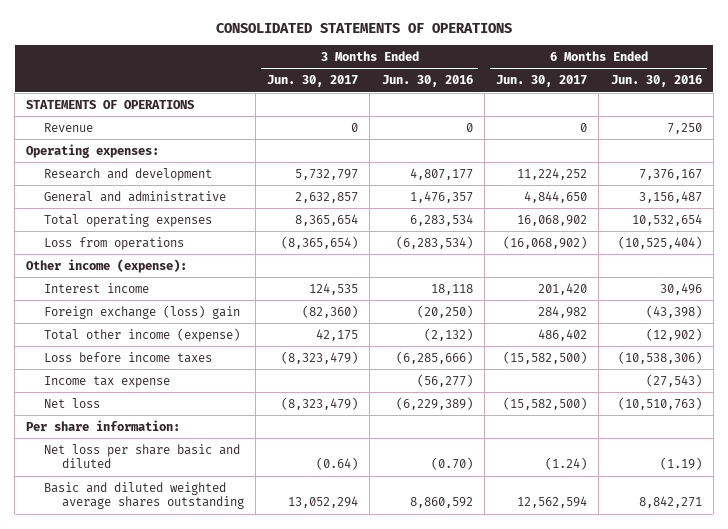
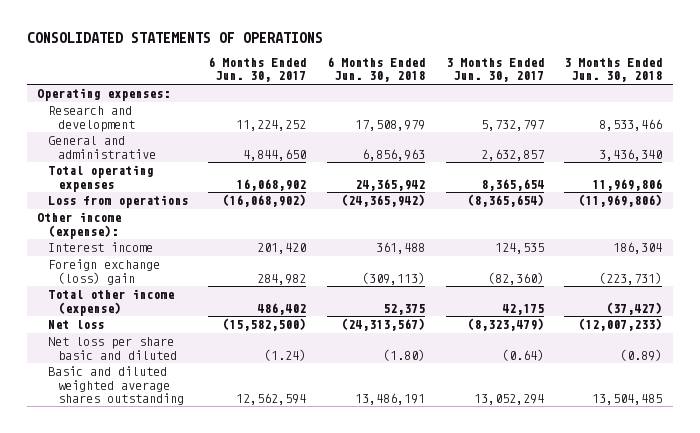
- | 3 Months Ended Jun. 30, 2017 | 3 Months Ended Jun. 30, 2016 | 6 Months Ended Jun. 30, 2017 | 6 Months Ended Jun. 30, 2016
+ | 6 Months Ended Jun. 30, 2017 | 6 Months Ended Jun. 30, 2018 | 3 Months Ended Jun. 30, 2017 | 3 Months Ended Jun. 30, 2018
- STATEMENTS OF OPERATIONS
- Revenue | 0 | 0 | 0 | 7,250
- Loss before income taxes | (8,323,479) | (6,285,666) | (15,582,500) | (10,538,306)
- Income tax expense | | (56,277) | | (27,543)
- Per share information:

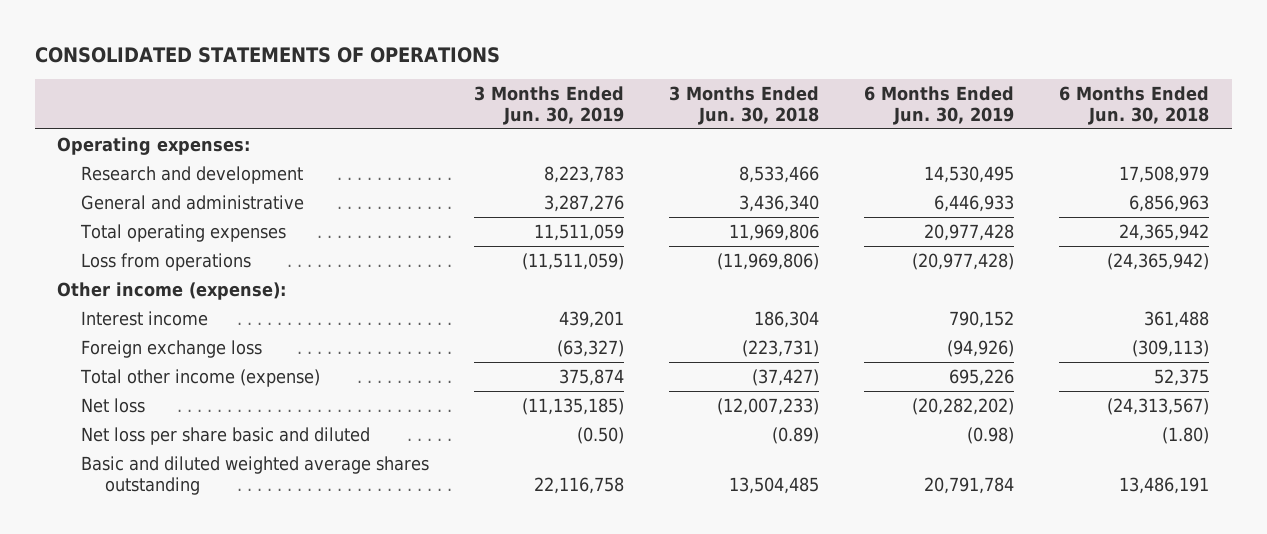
- | 6 Months Ended Jun. 30, 2017 | 6 Months Ended Jun. 30, 2018 | 3 Months Ended Jun. 30, 2017 | 3 Months Ended Jun. 30, 2018
+ | 3 Months Ended Jun. 30, 2019 | 3 Months Ended Jun. 30, 2018 | 6 Months Ended Jun. 30, 2019 | 6 Months Ended Jun. 30, 2018
- Foreign exchange (loss) gain | 284,982 | (309,113) | (82,360) | (223,731)
+ Foreign exchange loss | (63,327) | (223,731) | (94,926) | (309,113)

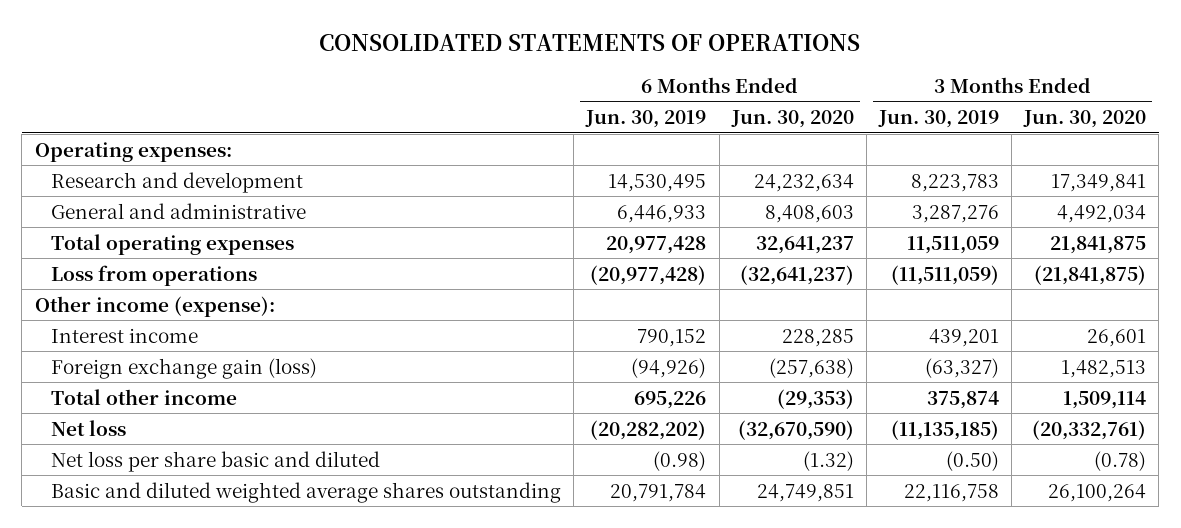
- | 3 Months Ended Jun. 30, 2019 | 3 Months Ended Jun. 30, 2018 | 6 Months Ended Jun. 30, 2019 | 6 Months Ended Jun. 30, 2018
+ | 6 Months Ended Jun. 30, 2019 | 6 Months Ended Jun. 30, 2020 | 3 Months Ended Jun. 30, 2019 | 3 Months Ended Jun. 30, 2020
- Foreign exchange loss | (63,327) | (223,731) | (94,926) | (309,113)
- Total other income (expense) | 375,874 | (37,427) | 695,226 | 52,375
+ Foreign exchange gain (loss) | (94,926) | (257,638) | (63,327) | 1,482,513
+ Total other income | 695,226 | (29,353) | 375,874 | 1,509,114

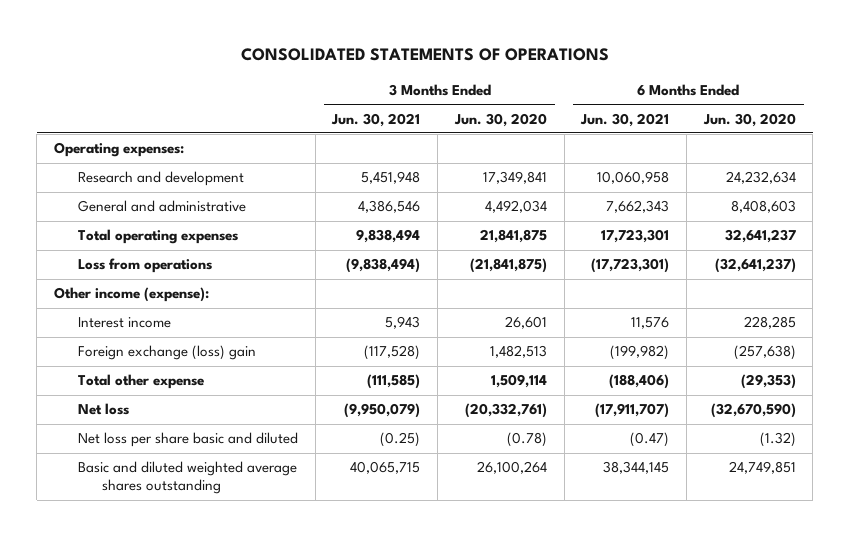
- | 6 Months Ended Jun. 30, 2019 | 6 Months Ended Jun. 30, 2020 | 3 Months Ended Jun. 30, 2019 | 3 Months Ended Jun. 30, 2020
+ | 3 Months Ended Jun. 30, 2021 | 3 Months Ended Jun. 30, 2020 | 6 Months Ended Jun. 30, 2021 | 6 Months Ended Jun. 30, 2020
- Foreign exchange gain (loss) | (94,926) | (257,638) | (63,327) | 1,482,513
- Total other income | 695,226 | (29,353) | 375,874 | 1,509,114
+ Foreign exchange (loss) gain | (117,528) | 1,482,513 | (199,982) | (257,638)
+ Total other expense | (111,585) | 1,509,114 | (188,406) | (29,353)

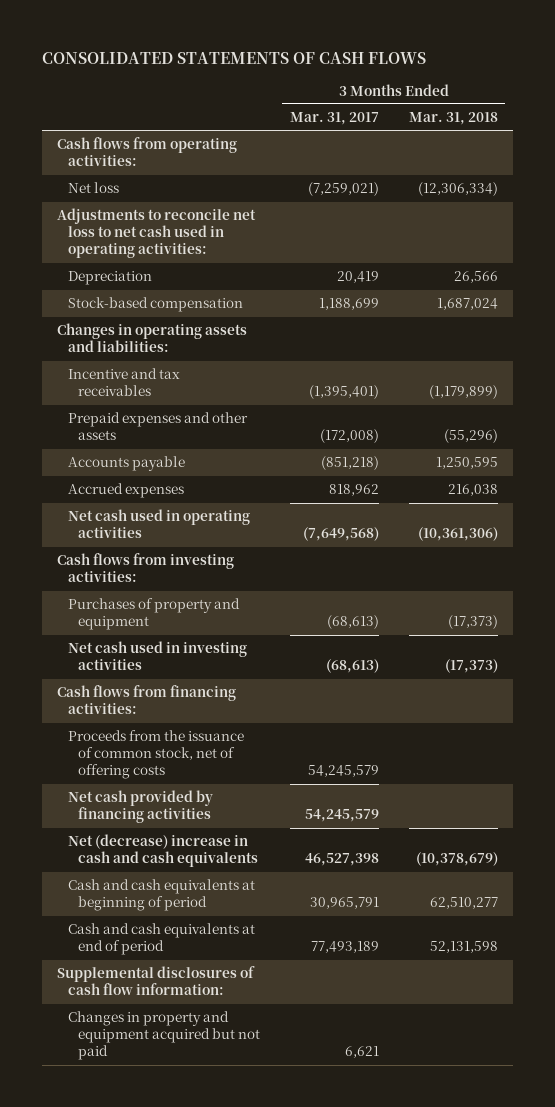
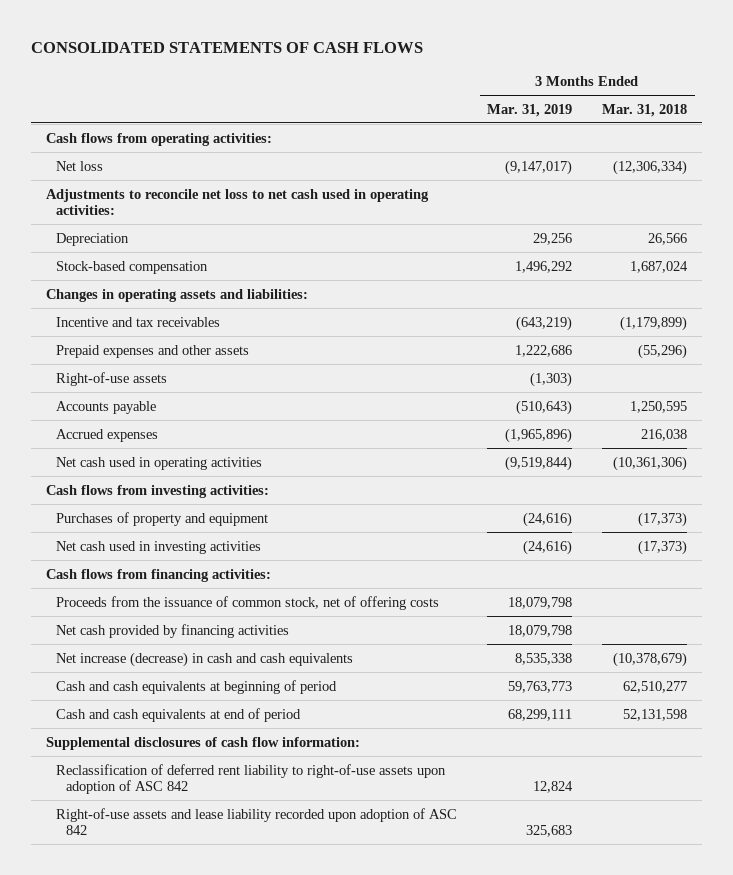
- | 3 Months Ended Mar. 31, 2017 | 3 Months Ended Mar. 31, 2018
+ | 3 Months Ended Mar. 31, 2019 | 3 Months Ended Mar. 31, 2018
+ Right-of-use assets | (1,303) |
- Net (decrease) increase in cash and cash equivalents | 46,527,398 | (10,378,679)
+ Net increase (decrease) in cash and cash equivalents | 8,535,338 | (10,378,679)
- Changes in property and equipment acquired but not paid | 6,621 |
+ Reclassification of deferred rent liability to right-of-use assets upon adoption of ASC 842 | 12,824 |
+ Right-of-use assets and lease liability recorded upon adoption of ASC 842 | 325,683 |

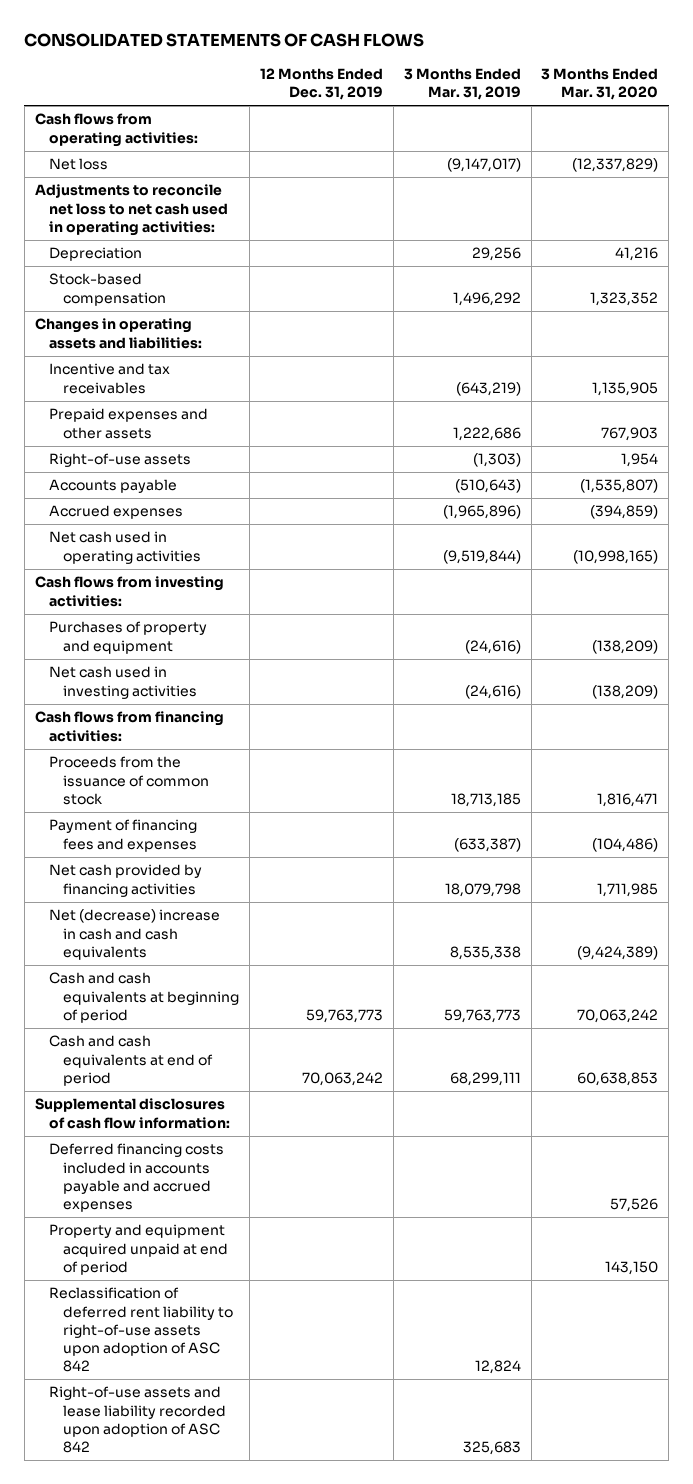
- | 3 Months Ended Mar. 31, 2019 | 3 Months Ended Mar. 31, 2018
+ | 12 Months Ended Dec. 31, 2019 | 3 Months Ended Mar. 31, 2019 | 3 Months Ended Mar. 31, 2020
- Proceeds from the issuance of common stock, net of offering costs | 18,079,798 |
+ Proceeds from the issuance of common stock | | 18,713,185 | 1,816,471
+ Payment of financing fees and expenses | | (633,387) | (104,486)
- Net increase (decrease) in cash and cash equivalents | 8,535,338 | (10,378,679)
+ Net (decrease) increase in cash and cash equivalents | | 8,535,338 | (9,424,389)
+ Deferred financing costs included in accounts payable and accrued expenses | | | 57,526
+ Property and equipment acquired unpaid at end of period | | | 143,150

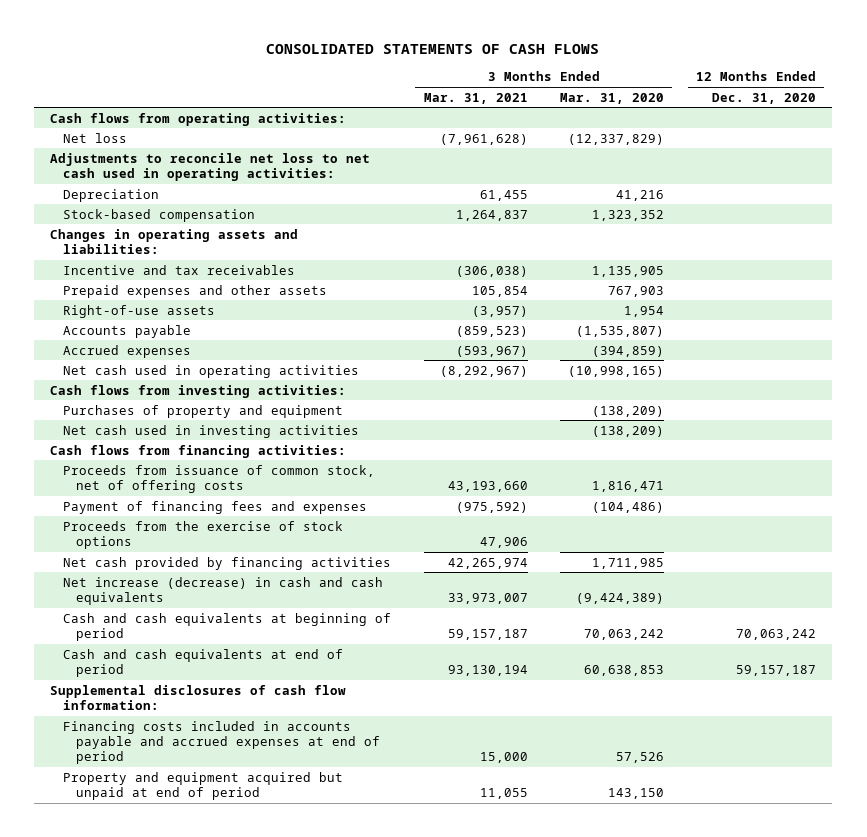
- | 12 Months Ended Dec. 31, 2019 | 3 Months Ended Mar. 31, 2019 | 3 Months Ended Mar. 31, 2020
+ | 3 Months Ended Mar. 31, 2021 | 3 Months Ended Mar. 31, 2020 | 12 Months Ended Dec. 31, 2020
- Proceeds from the issuance of common stock | | 18,713,185 | 1,816,471
+ Proceeds from issuance of common stock, net of offering costs | 43,193,660 | 1,816,471 |
+ Proceeds from the exercise of stock options | 47,906 | |
- Net (decrease) increase in cash and cash equivalents | | 8,535,338 | (9,424,389)
+ Net increase (decrease) in cash and cash equivalents | 33,973,007 | (9,424,389) |
- Deferred financing costs included in accounts payable and accrued expenses | | | 57,526
- Property and equipment acquired unpaid at end of period | | | 143,150
- Reclassification of deferred rent liability to right-of-use assets upon adoption of ASC 842 | | 12,824 |
- Right-of-use assets and lease liability recorded upon adoption of ASC 842 | | 325,683 |
+ Financing costs included in accounts payable and accrued expenses at end of period | 15,000 | 57,526 |
+ Property and equipment acquired but unpaid at end of period | 11,055 | 143,150 |

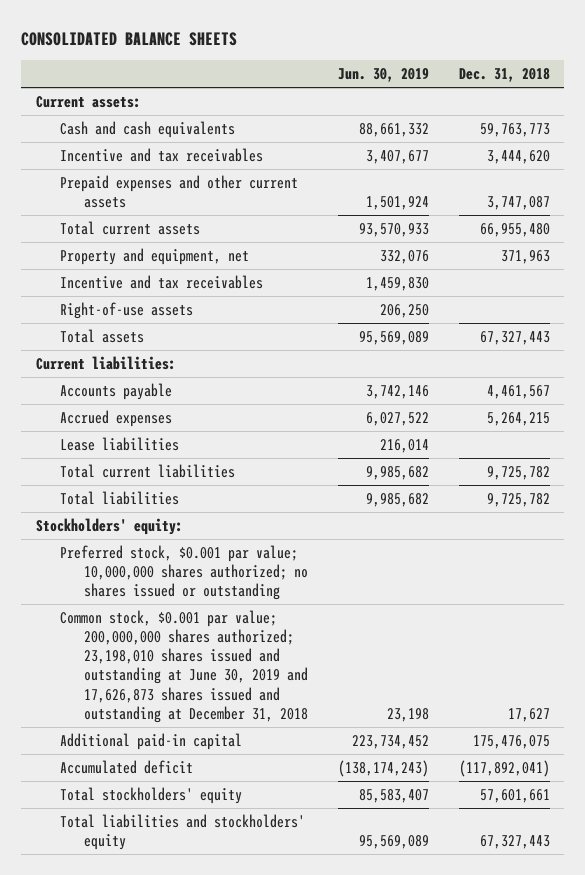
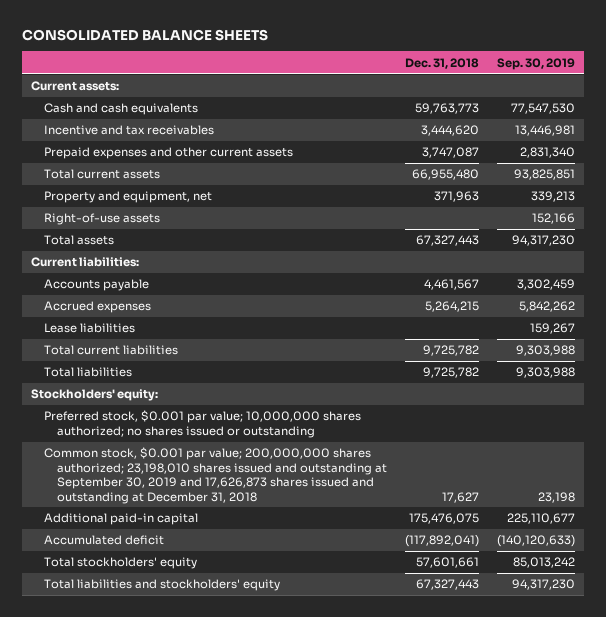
- | Jun. 30, 2019 | Dec. 31, 2018
+ | Dec. 31, 2018 | Sep. 30, 2019
- Incentive and tax receivables | 1,459,830 |
- Common stock, $0.001 par value; 200,000,000 shares authorized; 23,198,010 shares issued and outstanding at June 30, 2019 and 17,626,873 shares issued and outstanding at December 31, 2018 | 23,198 | 17,627
+ Common stock, $0.001 par value; 200,000,000 shares authorized; 23,198,010 shares issued and outstanding at September 30, 2019 and 17,626,873 shares issued and outstanding at December 31, 2018 | 17,627 | 23,198

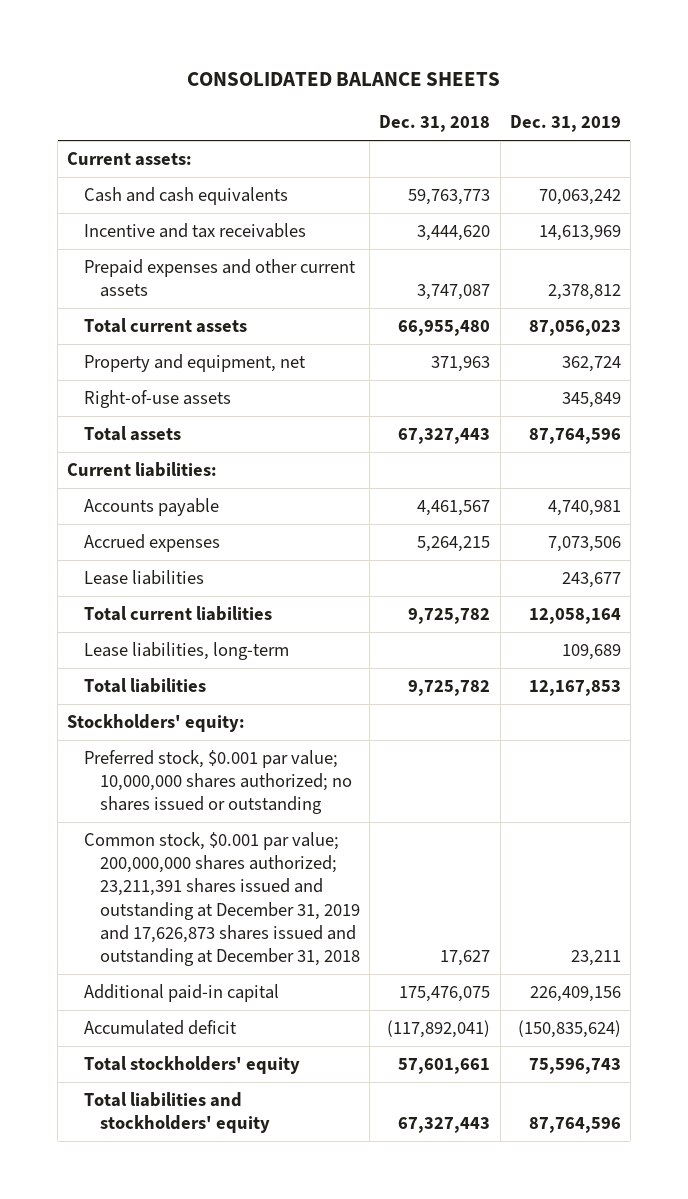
- | Dec. 31, 2018 | Sep. 30, 2019
+ | Dec. 31, 2018 | Dec. 31, 2019
+ Lease liabilities, long-term | | 109,689
- Common stock, $0.001 par value; 200,000,000 shares authorized; 23,198,010 shares issued and outstanding at September 30, 2019 and 17,626,873 shares issued and outstanding at December 31, 2018 | 17,627 | 23,198
+ Common stock, $0.001 par value; 200,000,000 shares authorized; 23,211,391 shares issued and outstanding at December 31, 2019 and 17,626,873 shares issued and outstanding at December 31, 2018 | 17,627 | 23,211

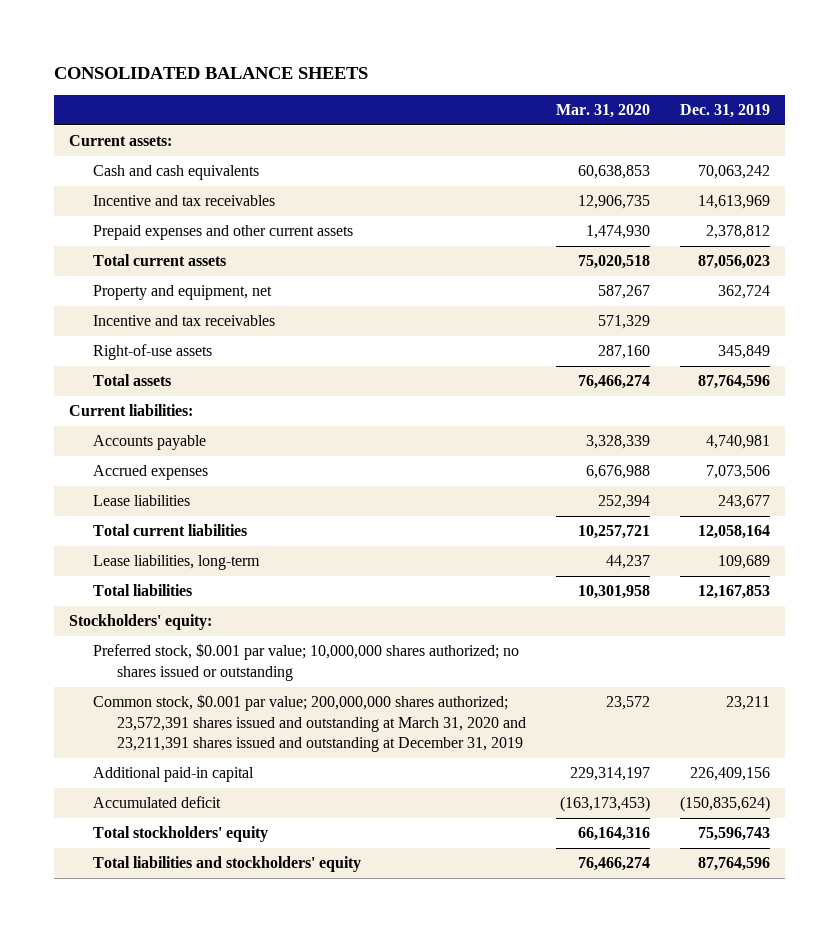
- | Dec. 31, 2018 | Dec. 31, 2019
+ | Mar. 31, 2020 | Dec. 31, 2019
+ Incentive and tax receivables | 571,329 |
- Common stock, $0.001 par value; 200,000,000 shares authorized; 23,211,391 shares issued and outstanding at December 31, 2019 and 17,626,873 shares issued and outstanding at December 31, 2018 | 17,627 | 23,211
+ Common stock, $0.001 par value; 200,000,000 shares authorized; 23,572,391 shares issued and outstanding at March 31, 2020 and 23,211,391 shares issued and outstanding at December 31, 2019 | 23,572 | 23,211

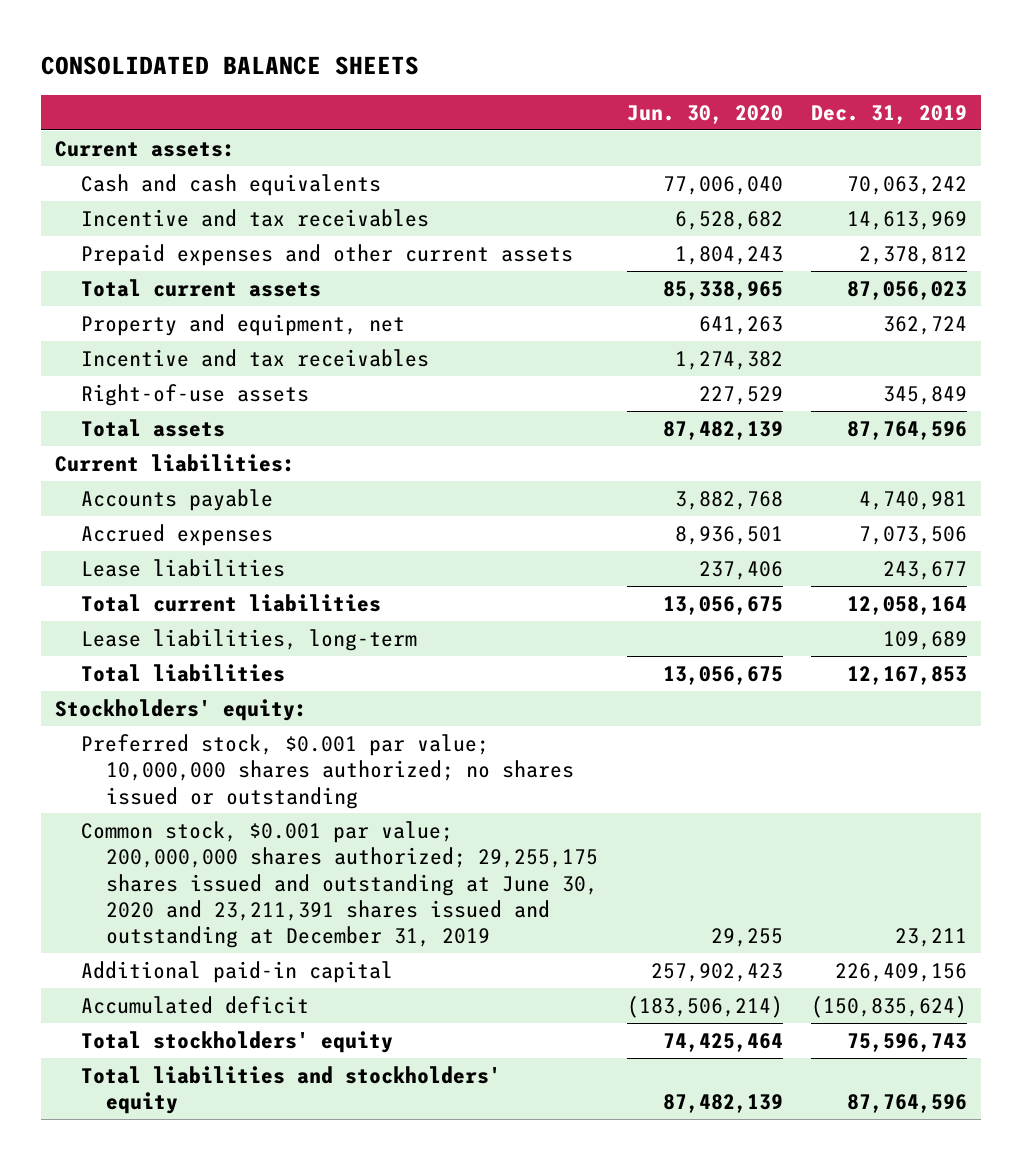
- | Mar. 31, 2020 | Dec. 31, 2019
+ | Jun. 30, 2020 | Dec. 31, 2019
- Common stock, $0.001 par value; 200,000,000 shares authorized; 23,572,391 shares issued and outstanding at March 31, 2020 and 23,211,391 shares issued and outstanding at December 31, 2019 | 23,572 | 23,211
+ Common stock, $0.001 par value; 200,000,000 shares authorized; 29,255,175 shares issued and outstanding at June 30, 2020 and 23,211,391 shares issued and outstanding at December 31, 2019 | 29,255 | 23,211

